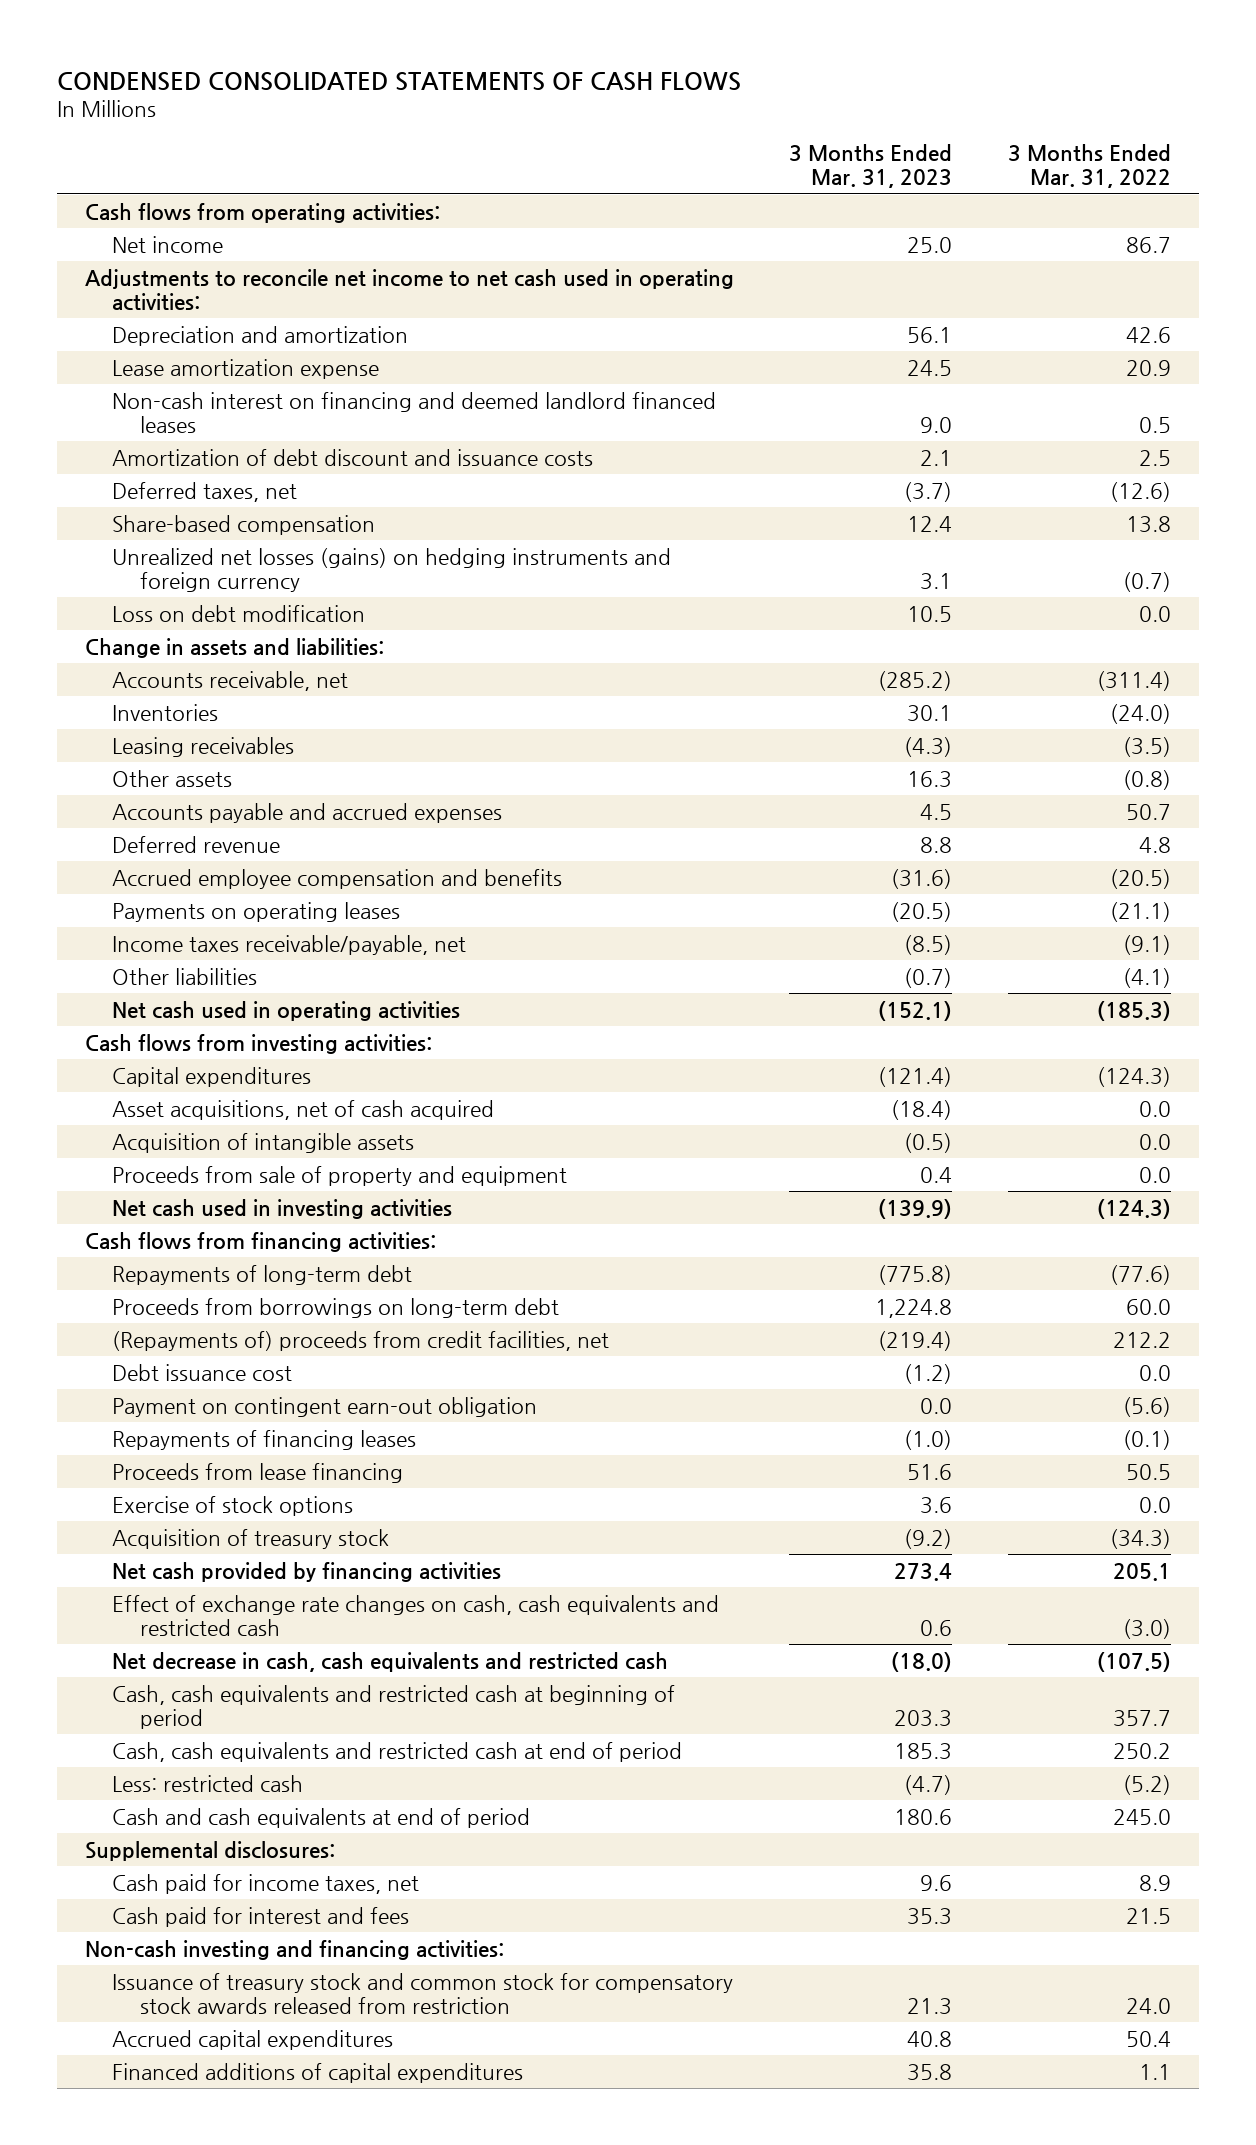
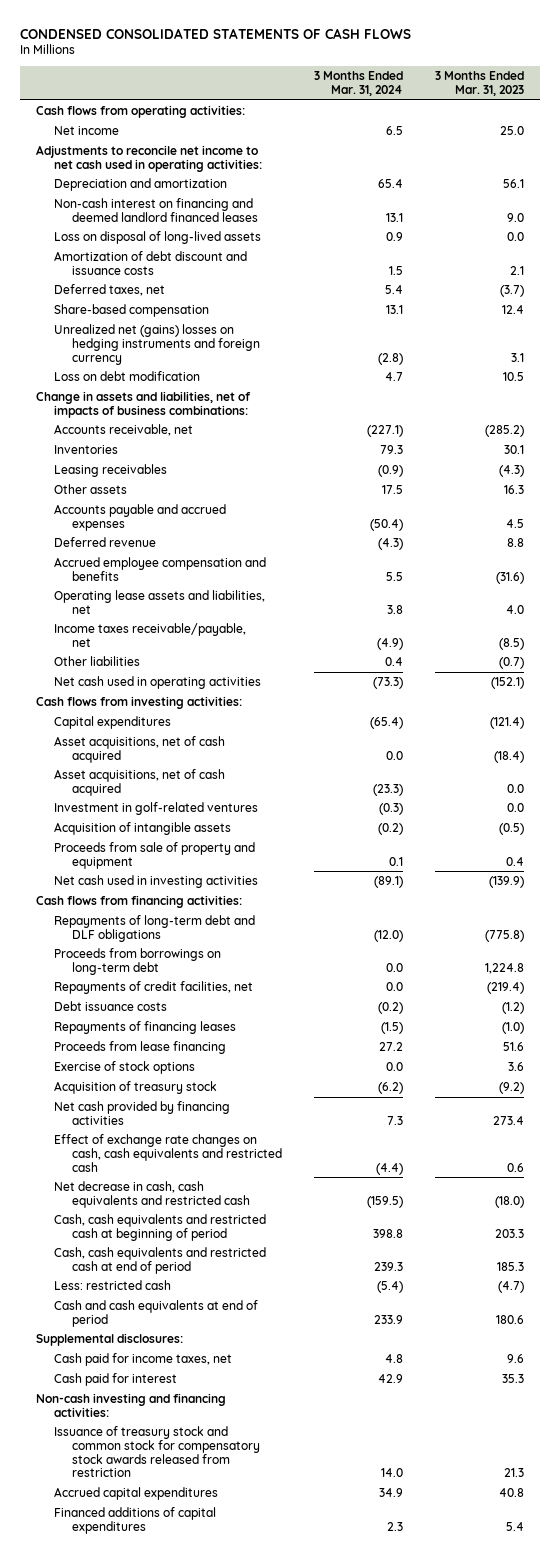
- | 3 Months Ended Mar. 31, 2023 | 3 Months Ended Mar. 31, 2022
+ | 3 Months Ended Mar. 31, 2024 | 3 Months Ended Mar. 31, 2023
- Lease amortization expense | 24.5 | 20.9
+ Loss on disposal of long-lived assets | 0.9 | 0.0
- Unrealized net losses (gains) on hedging instruments and foreign currency | 3.1 | (0.7)
+ Unrealized net (gains) losses on hedging instruments and foreign currency | (2.8) | 3.1
- Change in assets and liabilities:
+ Change in assets and liabilities, net of impacts of business combinations:
- Payments on operating leases | (20.5) | (21.1)
+ Operating lease assets and liabilities, net | 3.8 | 4.0
+ Asset acquisitions, net of cash acquired | (23.3) | 0.0
+ Investment in golf-related ventures | (0.3) | 0.0
- Repayments of long-term debt | (775.8) | (77.6)
+ Repayments of long-term debt and DLF obligations | (12.0) | (775.8)
- (Repayments of) proceeds from credit facilities, net | (219.4) | 212.2
- Debt issuance cost | (1.2) | 0.0
- Payment on contingent earn-out obligation | 0.0 | (5.6)
+ Repayments of credit facilities, net | 0.0 | (219.4)
+ Debt issuance costs | (0.2) | (1.2)
- Cash paid for interest and fees | 35.3 | 21.5
+ Cash paid for interest | 42.9 | 35.3
- Financed additions of capital expenditures | 35.8 | 1.1
+ Financed additions of capital expenditures | 2.3 | 5.4

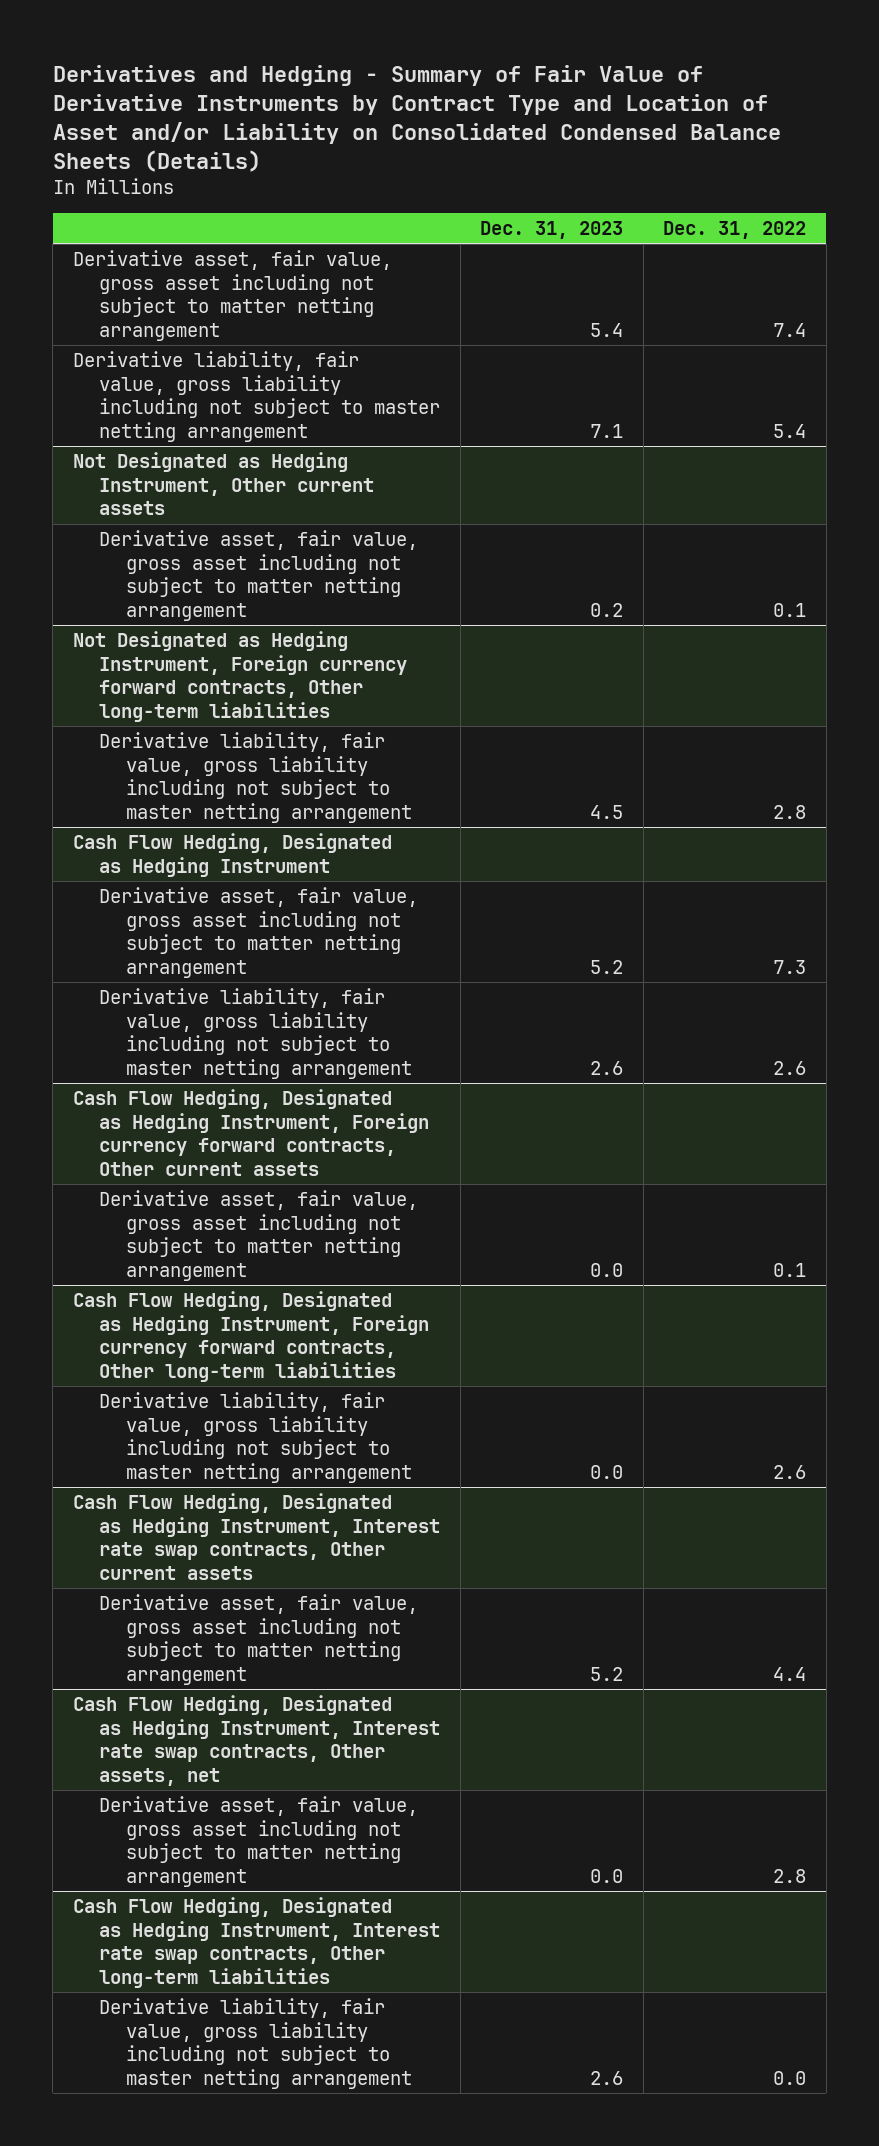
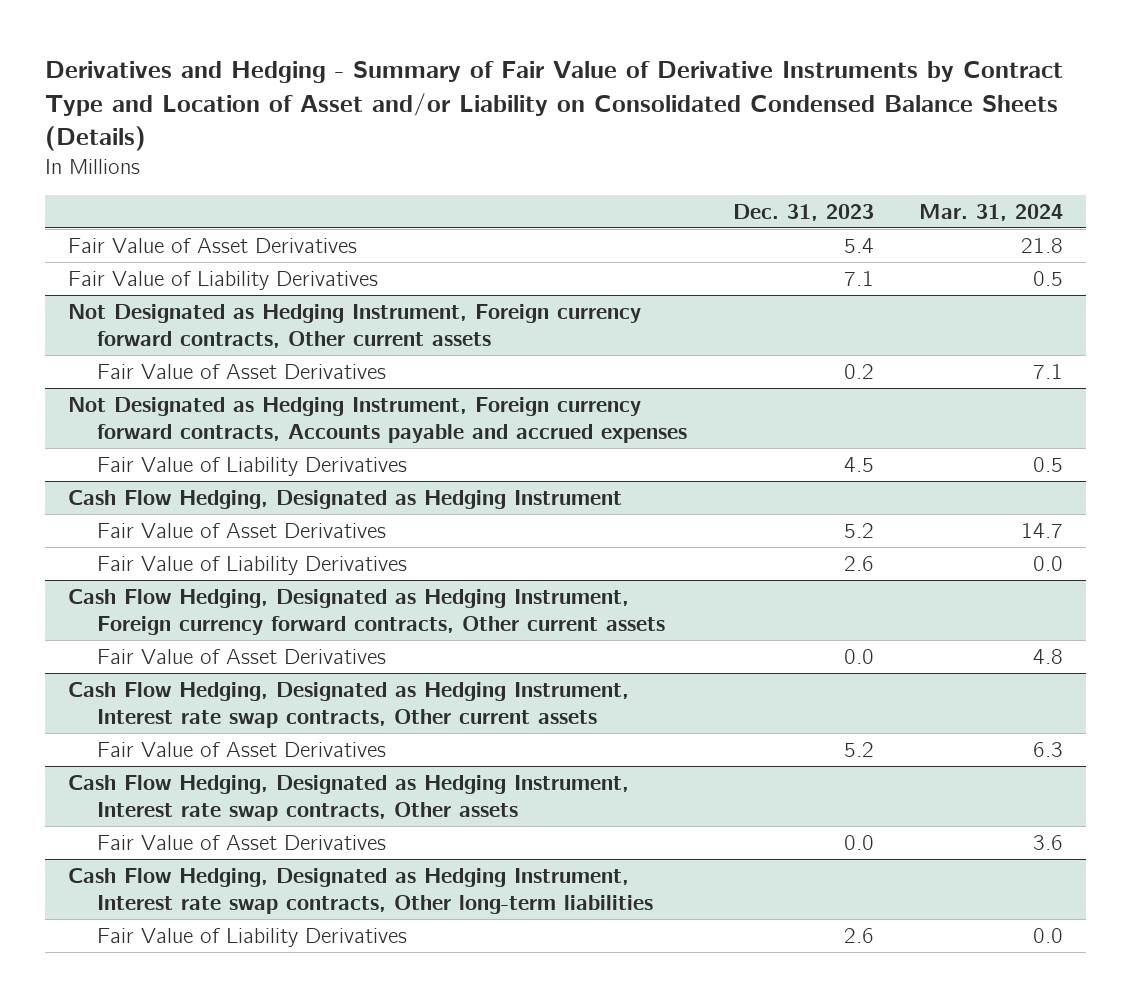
- | Dec. 31, 2023 | Dec. 31, 2022
+ | Dec. 31, 2023 | Mar. 31, 2024
- Derivative asset, fair value, gross asset including not subject to matter netting arrangement | 5.4 | 7.4
- Derivative liability, fair value, gross liability including not subject to master netting arrangement | 7.1 | 5.4
- Not Designated as Hedging Instrument, Other current assets
- Derivative asset, fair value, gross asset including not subject to matter netting arrangement | 0.2 | 0.1
- Not Designated as Hedging Instrument, Foreign currency forward contracts, Other long-term liabilities
- Derivative liability, fair value, gross liability including not subject to master netting arrangement | 4.5 | 2.8
+ Fair Value of Asset Derivatives | 5.4 | 21.8
+ Fair Value of Liability Derivatives | 7.1 | 0.5
+ Not Designated as Hedging Instrument, Foreign currency forward contracts, Other current assets
+ Fair Value of Asset Derivatives | 0.2 | 7.1
+ Not Designated as Hedging Instrument, Foreign currency forward contracts, Accounts payable and accrued expenses
+ Fair Value of Liability Derivatives | 4.5 | 0.5
@ Cash Flow Hedging, Designated as Hedging Instrument
- Derivative asset, fair value, gross asset including not subject to matter netting arrangement | 5.2 | 7.3
- Derivative liability, fair value, gross liability including not subject to master netting arrangement | 2.6 | 2.6
+ Fair Value of Asset Derivatives | 5.2 | 14.7
+ Fair Value of Liability Derivatives | 2.6 | 0.0
@ Cash Flow Hedging, Designated as Hedging Instrument, Foreign currency forward contracts, Other current assets
- Derivative asset, fair value, gross asset including not subject to matter netting arrangement | 0.0 | 0.1
- Cash Flow Hedging, Designated as Hedging Instrument, Foreign currency forward contracts, Other long-term liabilities
- Derivative liability, fair value, gross liability including not subject to master netting arrangement | 0.0 | 2.6
@ Cash Flow Hedging, Designated as Hedging Instrument, Foreign currency forward contracts, Other current assets
+ Fair Value of Asset Derivatives | 0.0 | 4.8
@ Cash Flow Hedging, Designated as Hedging Instrument, Interest rate swap contracts, Other current assets
- Derivative asset, fair value, gross asset including not subject to matter netting arrangement | 5.2 | 4.4
- Cash Flow Hedging, Designated as Hedging Instrument, Interest rate swap contracts, Other assets, net
- Derivative asset, fair value, gross asset including not subject to matter netting arrangement | 0.0 | 2.8
@ Cash Flow Hedging, Designated as Hedging Instrument, Interest rate swap contracts, Other current assets
+ Fair Value of Asset Derivatives | 5.2 | 6.3
+ Cash Flow Hedging, Designated as Hedging Instrument, Interest rate swap contracts, Other assets
+ Fair Value of Asset Derivatives | 0.0 | 3.6
@ Cash Flow Hedging, Designated as Hedging Instrument, Interest rate swap contracts, Other long-term liabilities
- Derivative liability, fair value, gross liability including not subject to master netting arrangement | 2.6 | 0.0
+ Fair Value of Liability Derivatives | 2.6 | 0.0

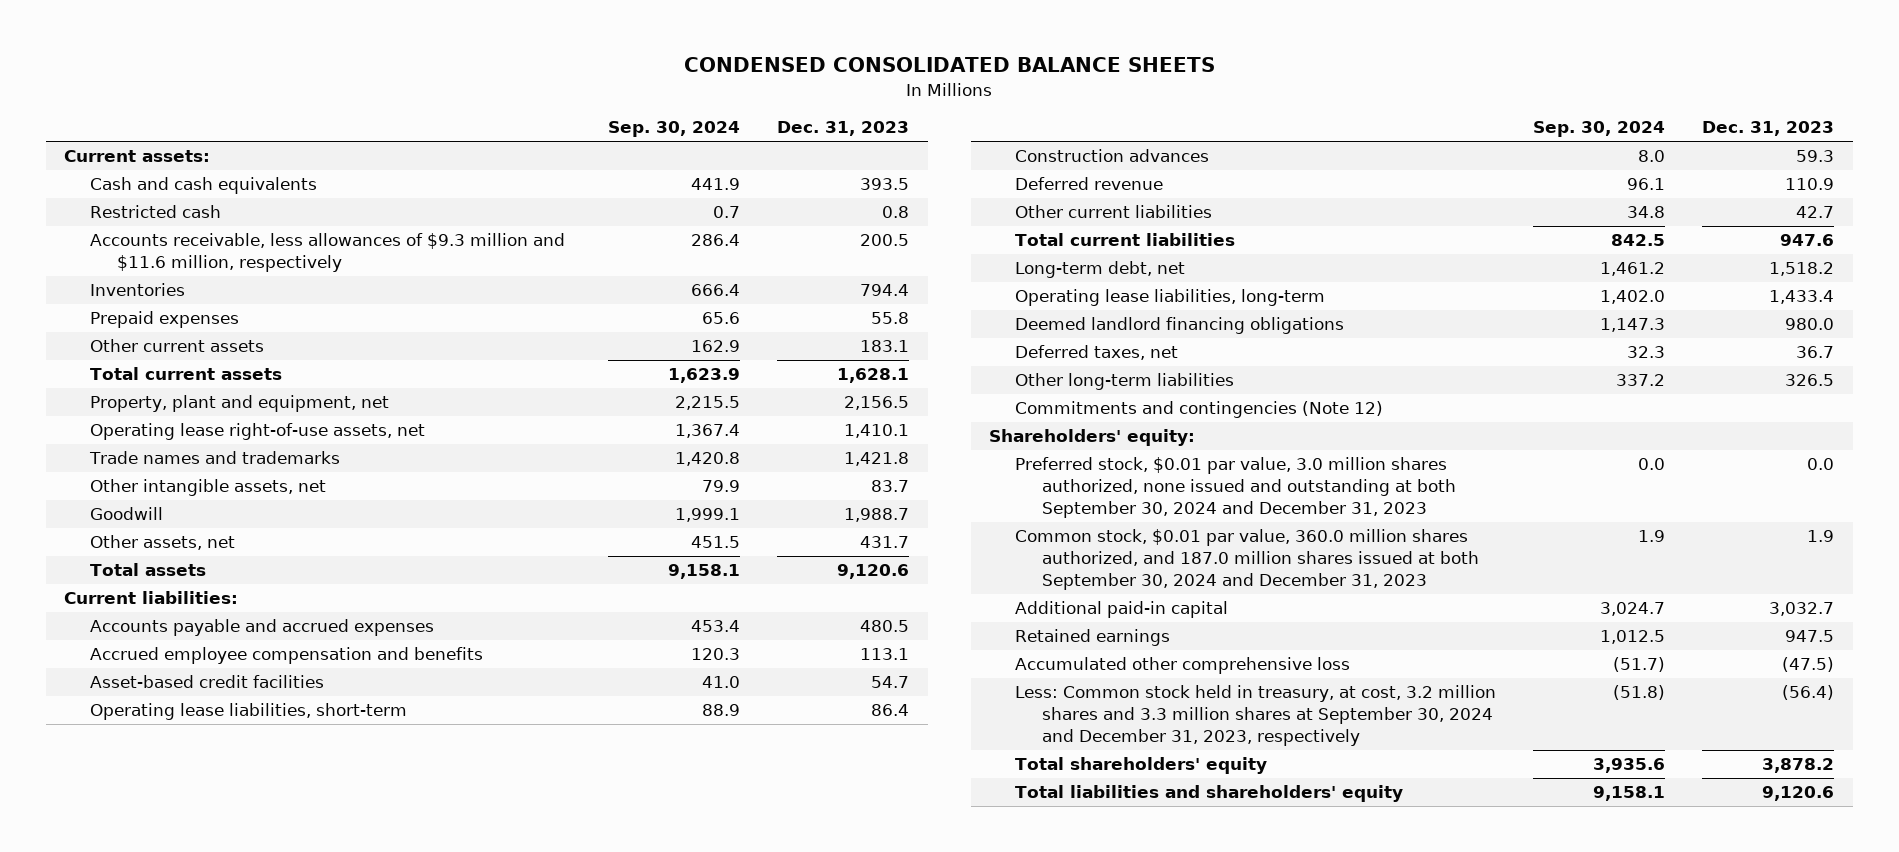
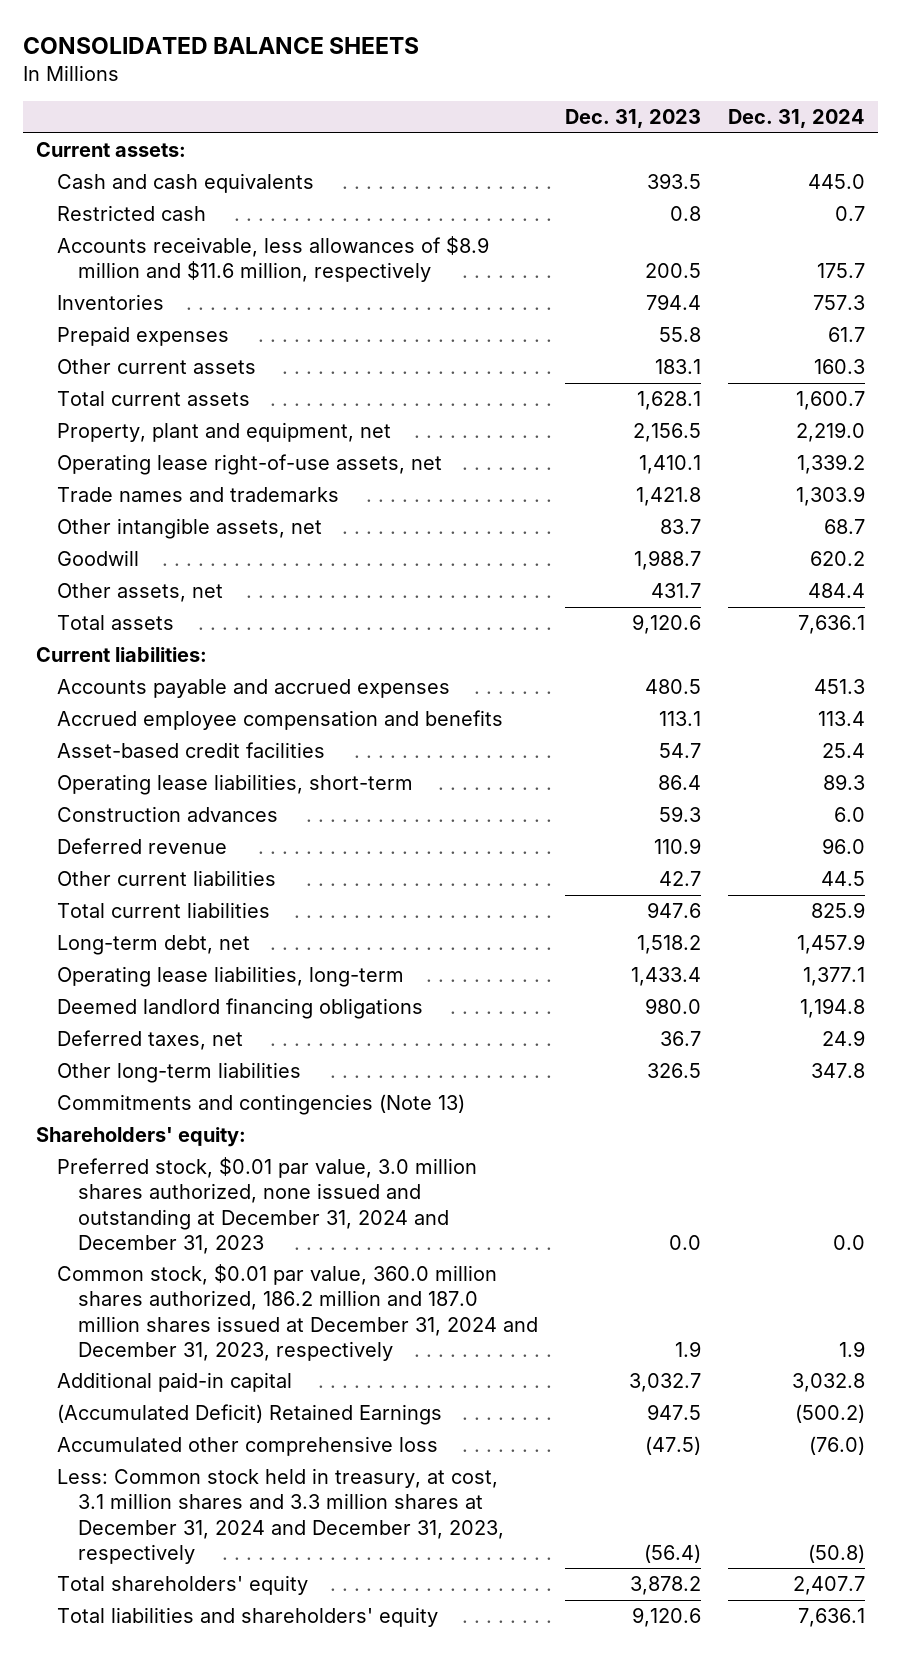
- CONDENSED CONSOLIDATED BALANCE SHEETS
+ CONSOLIDATED BALANCE SHEETS
- | Sep. 30, 2024 | Dec. 31, 2023
+ | Dec. 31, 2023 | Dec. 31, 2024
- Accounts receivable, less allowances of $9.3 million and $11.6 million, respectively | 286.4 | 200.5
+ Accounts receivable, less allowances of $8.9 million and $11.6 million, respectively | 200.5 | 175.7
- Commitments and contingencies (Note 12)
+ Commitments and contingencies (Note 13)
- Preferred stock, $0.01 par value, 3.0 million shares authorized, none issued and outstanding at both September 30, 2024 and December 31, 2023 | 0.0 | 0.0
- Common stock, $0.01 par value, 360.0 million shares authorized, and 187.0 million shares issued at both September 30, 2024 and December 31, 2023 | 1.9 | 1.9
+ Preferred stock, $0.01 par value, 3.0 million shares authorized, none issued and outstanding at December 31, 2024 and December 31, 2023 | 0.0 | 0.0
+ Common stock, $0.01 par value, 360.0 million shares authorized, 186.2 million and 187.0 million shares issued at December 31, 2024 and December 31, 2023, respectively | 1.9 | 1.9
- Retained earnings | 1,012.5 | 947.5
+ (Accumulated Deficit) Retained Earnings | 947.5 | (500.2)
- Less: Common stock held in treasury, at cost, 3.2 million shares and 3.3 million shares at September 30, 2024 and December 31, 2023, respectively | (51.8) | (56.4)
+ Less: Common stock held in treasury, at cost, 3.1 million shares and 3.3 million shares at December 31, 2024 and December 31, 2023, respectively | (56.4) | (50.8)

